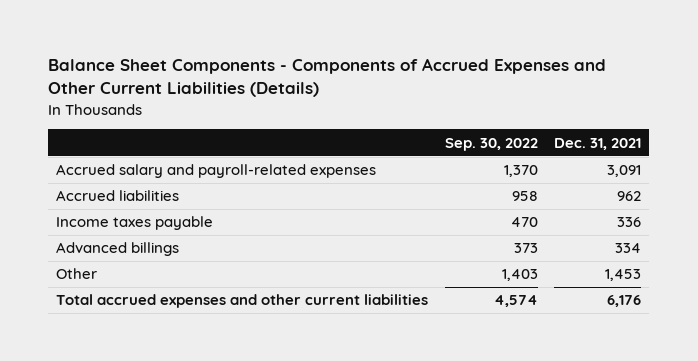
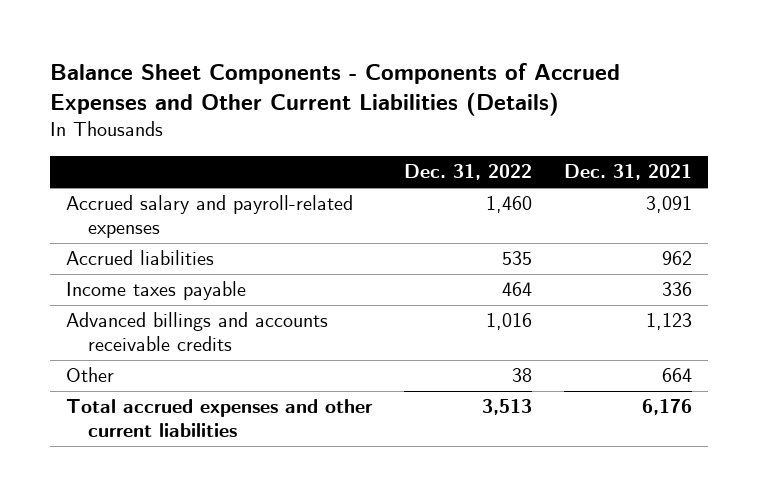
- | Sep. 30, 2022 | Dec. 31, 2021
+ | Dec. 31, 2022 | Dec. 31, 2021
- Advanced billings | 373 | 334
- Other | 1,403 | 1,453
+ Advanced billings and accounts receivable credits | 1,016 | 1,123
+ Other | 38 | 664

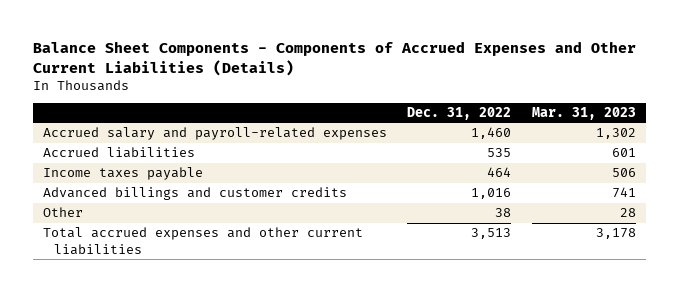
- | Dec. 31, 2022 | Dec. 31, 2021
+ | Dec. 31, 2022 | Mar. 31, 2023
- Advanced billings and accounts receivable credits | 1,016 | 1,123
+ Advanced billings and customer credits | 1,016 | 741

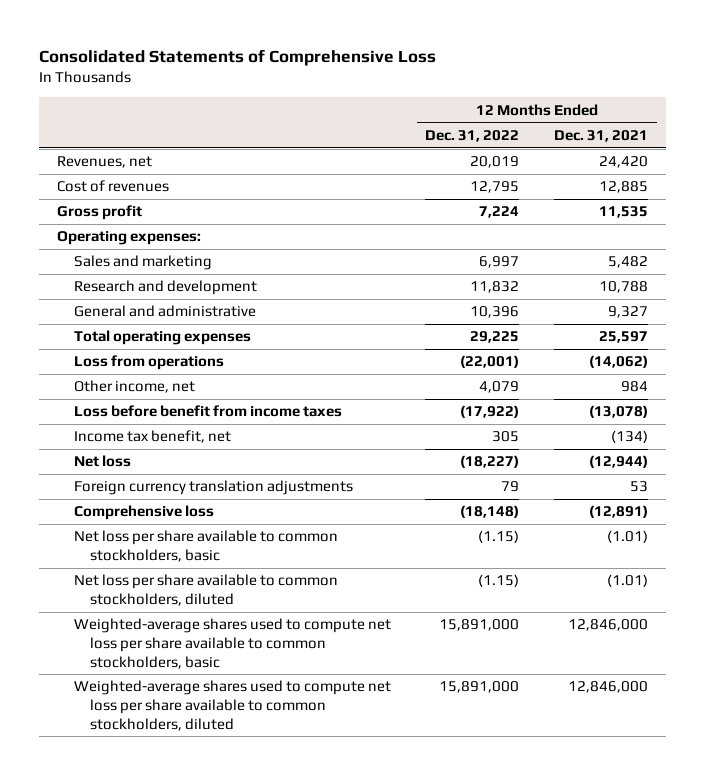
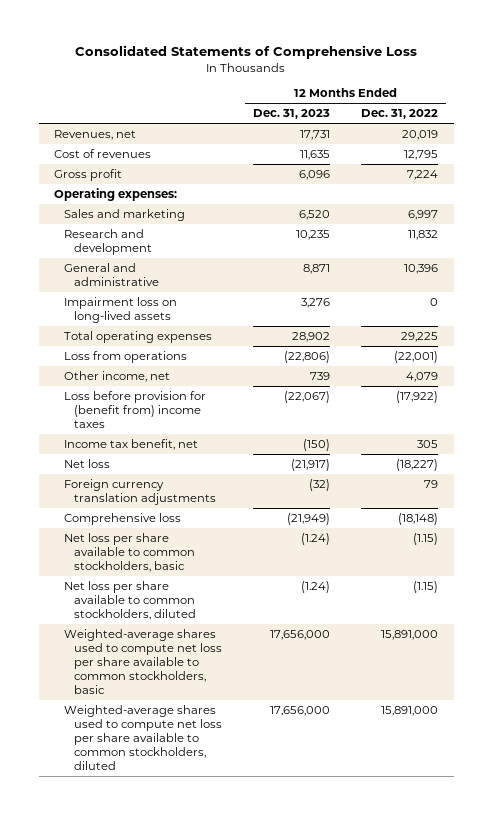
- | 12 Months Ended Dec. 31, 2022 | 12 Months Ended Dec. 31, 2021
+ | 12 Months Ended Dec. 31, 2023 | 12 Months Ended Dec. 31, 2022
+ Impairment loss on long-lived assets | 3,276 | 0
- Loss before benefit from income taxes | (17,922) | (13,078)
+ Loss before provision for (benefit from) income taxes | (22,067) | (17,922)

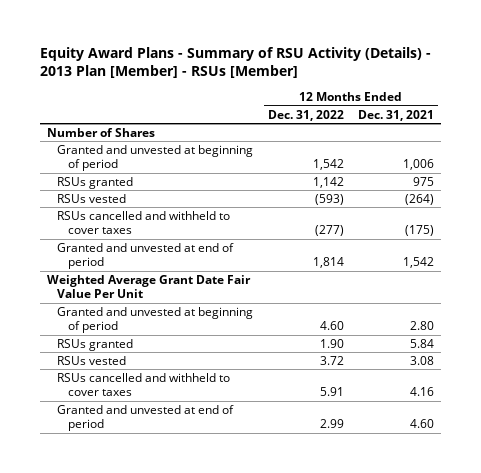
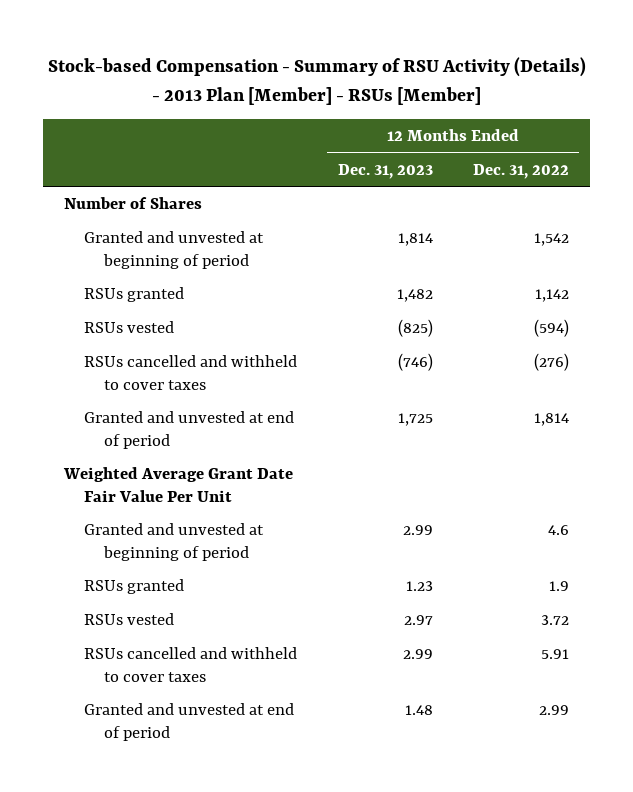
- Equity Award Plans - Summary of RSU Activity (Details) - 2013 Plan [Member] - RSUs [Member]
+ Stock-based Compensation - Summary of RSU Activity (Details) - 2013 Plan [Member] - RSUs [Member]
- | 12 Months Ended Dec. 31, 2022 | 12 Months Ended Dec. 31, 2021
+ | 12 Months Ended Dec. 31, 2023 | 12 Months Ended Dec. 31, 2022
- RSUs vested | (593) | (264)
- RSUs cancelled and withheld to cover taxes | (277) | (175)
+ RSUs vested | (825) | (594)
+ RSUs cancelled and withheld to cover taxes | (746) | (276)
- Granted and unvested at beginning of period | 4.60 | 2.80
- RSUs granted | 1.90 | 5.84
+ Granted and unvested at beginning of period | 2.99 | 4.6
+ RSUs granted | 1.23 | 1.9

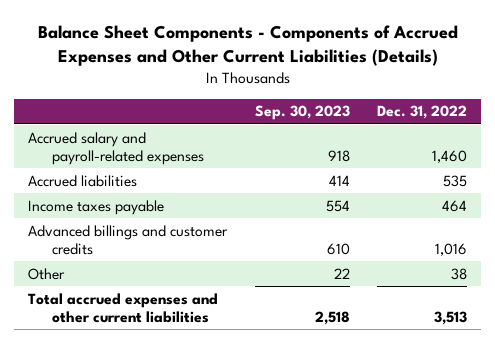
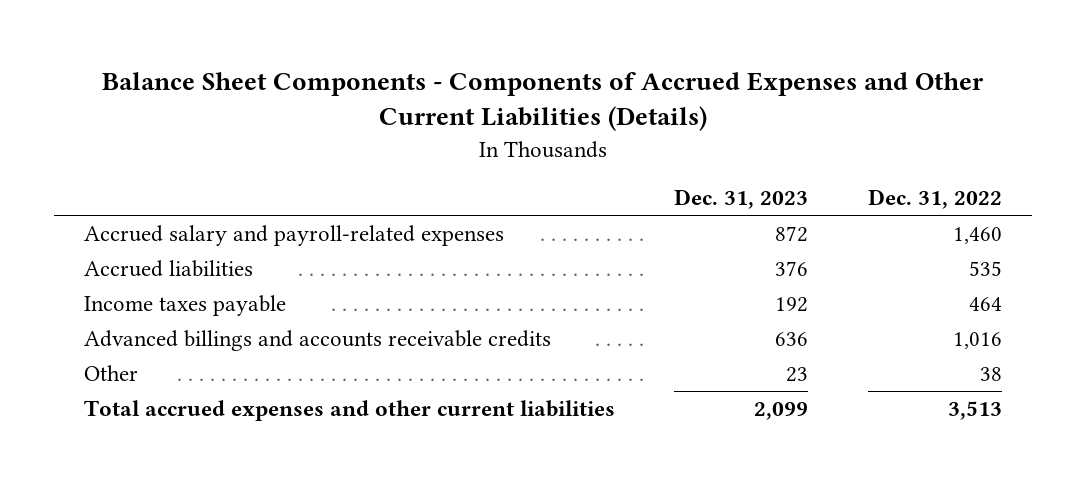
- | Sep. 30, 2023 | Dec. 31, 2022
+ | Dec. 31, 2023 | Dec. 31, 2022
- Advanced billings and customer credits | 610 | 1,016
+ Advanced billings and accounts receivable credits | 636 | 1,016

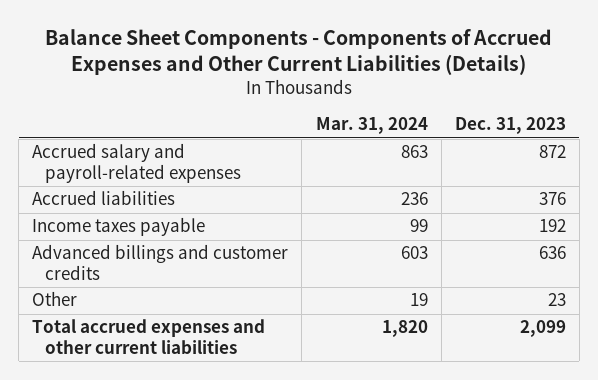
- | Dec. 31, 2023 | Dec. 31, 2022
+ | Mar. 31, 2024 | Dec. 31, 2023
- Advanced billings and accounts receivable credits | 636 | 1,016
+ Advanced billings and customer credits | 603 | 636

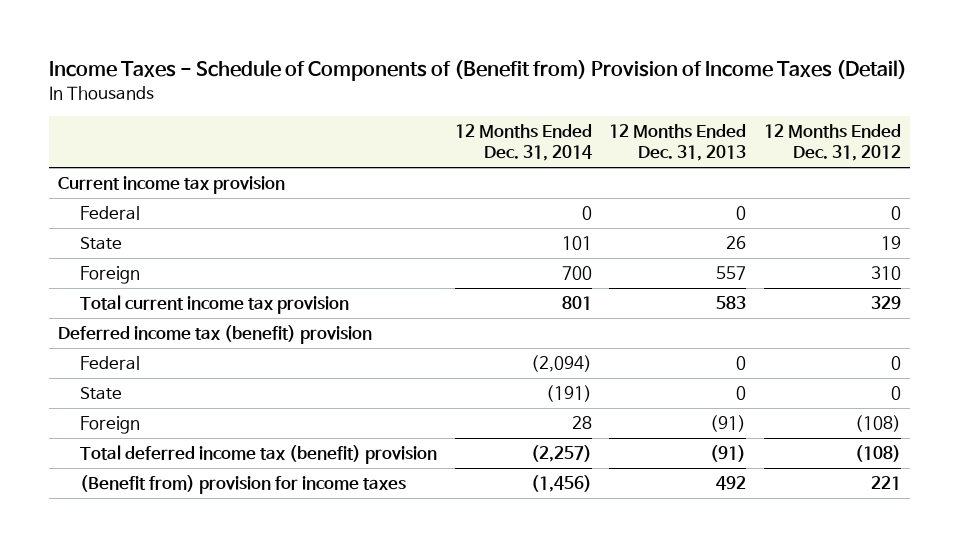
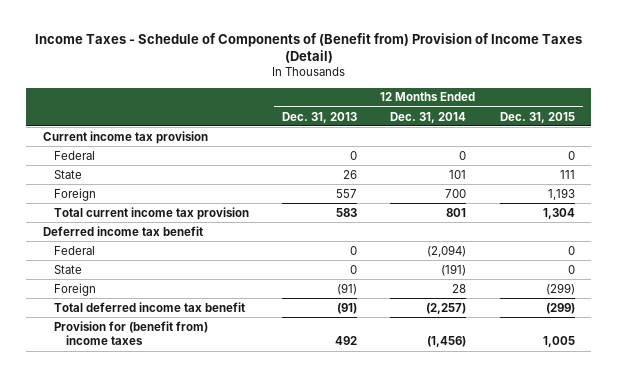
- | 12 Months Ended Dec. 31, 2014 | 12 Months Ended Dec. 31, 2013 | 12 Months Ended Dec. 31, 2012
+ | 12 Months Ended Dec. 31, 2013 | 12 Months Ended Dec. 31, 2014 | 12 Months Ended Dec. 31, 2015
- Deferred income tax (benefit) provision
+ Deferred income tax benefit
- Total deferred income tax (benefit) provision | (2,257) | (91) | (108)
- (Benefit from) provision for income taxes | (1,456) | 492 | 221
+ Total deferred income tax benefit | (91) | (2,257) | (299)
+ Provision for (benefit from) income taxes | 492 | (1,456) | 1,005

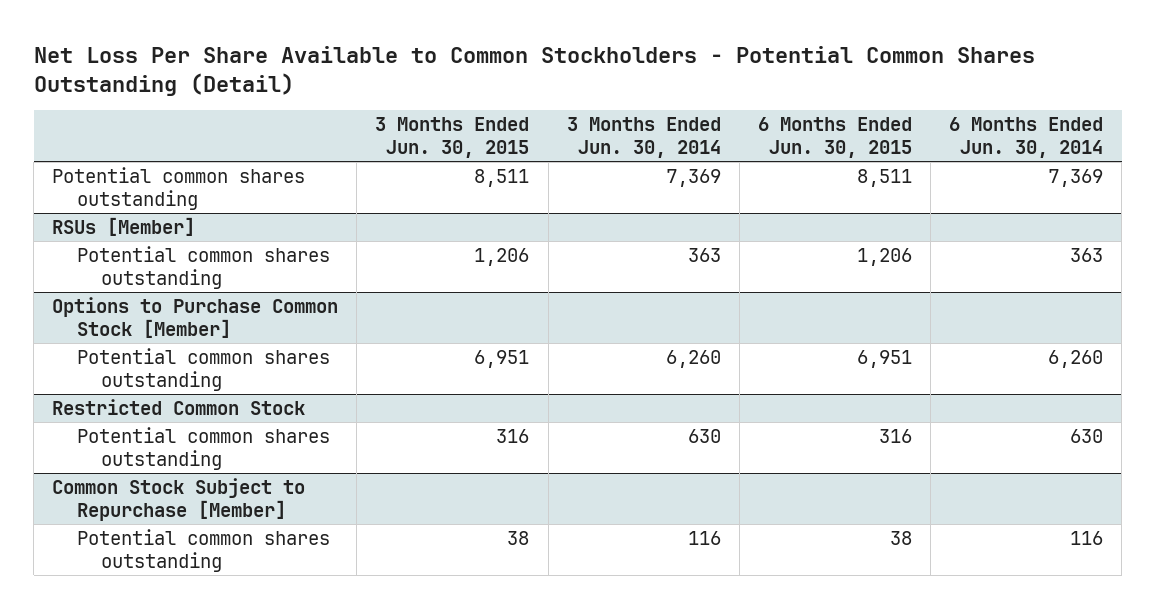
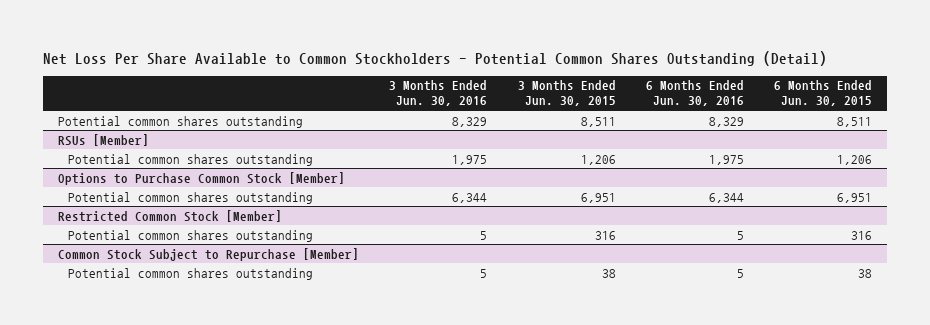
- | 3 Months Ended Jun. 30, 2015 | 3 Months Ended Jun. 30, 2014 | 6 Months Ended Jun. 30, 2015 | 6 Months Ended Jun. 30, 2014
+ | 3 Months Ended Jun. 30, 2016 | 3 Months Ended Jun. 30, 2015 | 6 Months Ended Jun. 30, 2016 | 6 Months Ended Jun. 30, 2015
- Restricted Common Stock
+ Restricted Common Stock [Member]

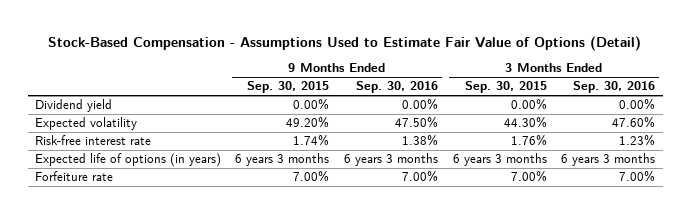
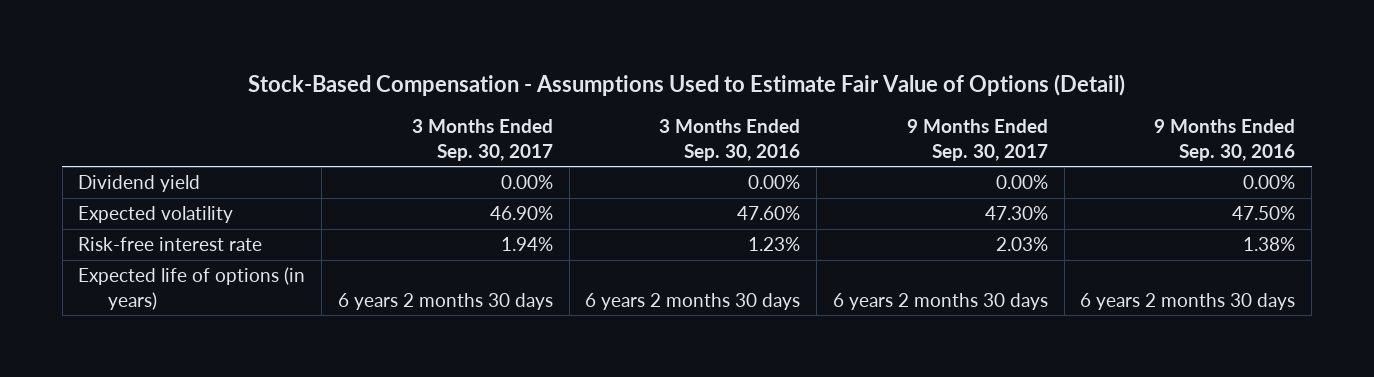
- | 9 Months Ended Sep. 30, 2015 | 9 Months Ended Sep. 30, 2016 | 3 Months Ended Sep. 30, 2015 | 3 Months Ended Sep. 30, 2016
+ | 3 Months Ended Sep. 30, 2017 | 3 Months Ended Sep. 30, 2016 | 9 Months Ended Sep. 30, 2017 | 9 Months Ended Sep. 30, 2016
- Expected life of options (in years) | 6 years 3 months | 6 years 3 months | 6 years 3 months | 6 years 3 months
- Forfeiture rate | 7.00% | 7.00% | 7.00% | 7.00%
+ Expected life of options (in years) | 6 years 2 months 30 days | 6 years 2 months 30 days | 6 years 2 months 30 days | 6 years 2 months 30 days

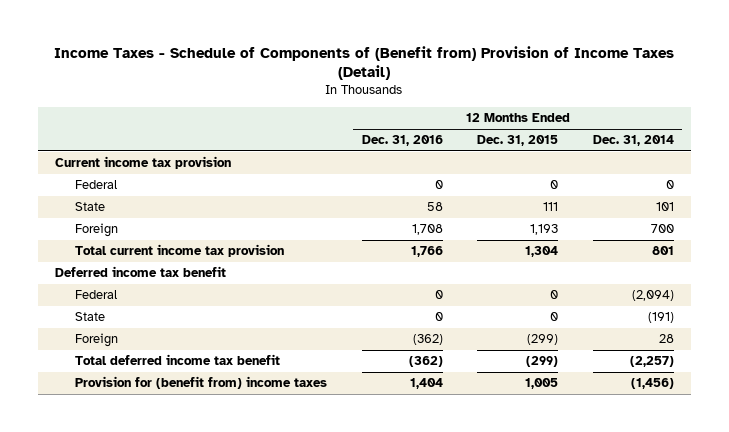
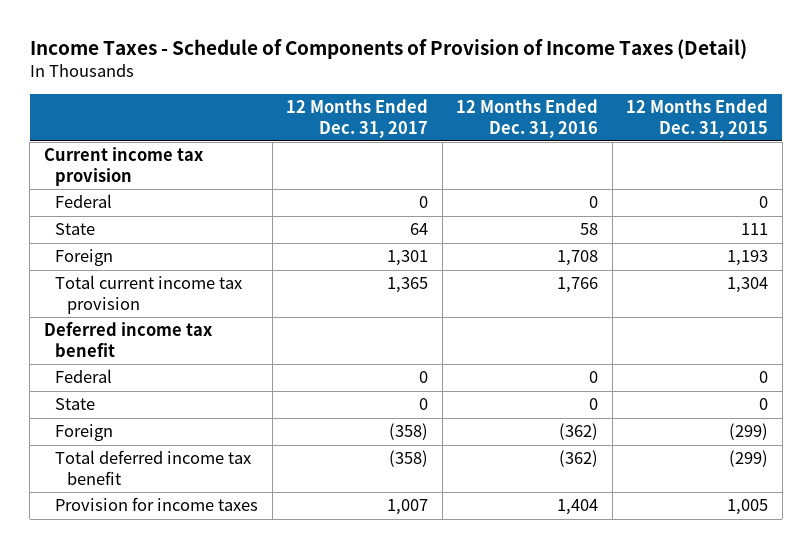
- Income Taxes - Schedule of Components of (Benefit from) Provision of Income Taxes (Detail)
+ Income Taxes - Schedule of Components of Provision of Income Taxes (Detail)
- | 12 Months Ended Dec. 31, 2016 | 12 Months Ended Dec. 31, 2015 | 12 Months Ended Dec. 31, 2014
+ | 12 Months Ended Dec. 31, 2017 | 12 Months Ended Dec. 31, 2016 | 12 Months Ended Dec. 31, 2015
- Provision for (benefit from) income taxes | 1,404 | 1,005 | (1,456)
+ Provision for income taxes | 1,007 | 1,404 | 1,005

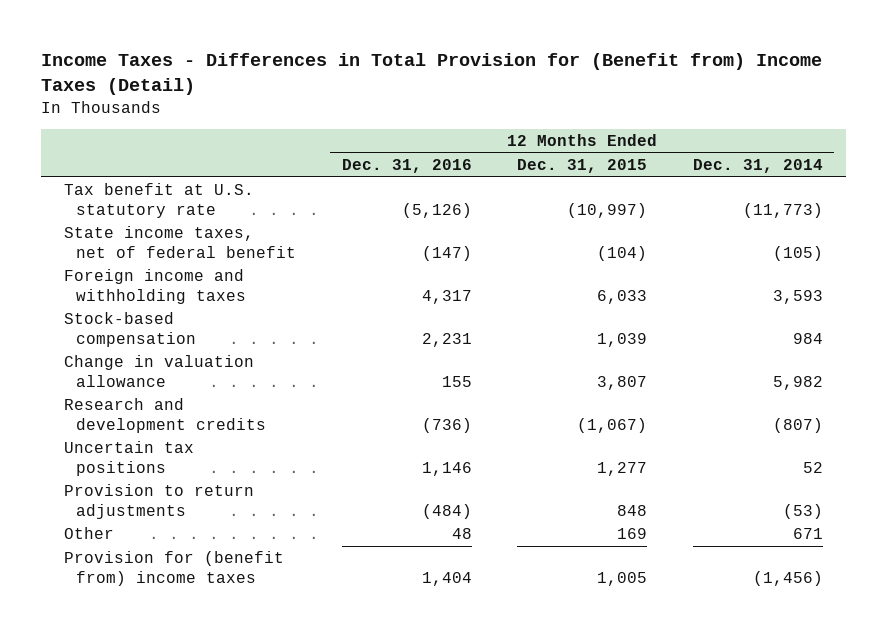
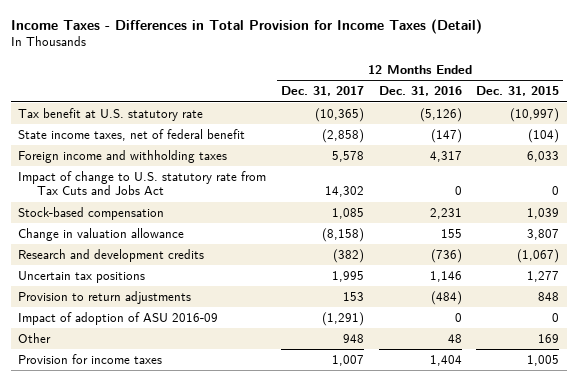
- Income Taxes - Differences in Total Provision for (Benefit from) Income Taxes (Detail)
+ Income Taxes - Differences in Total Provision for Income Taxes (Detail)
- | 12 Months Ended Dec. 31, 2016 | 12 Months Ended Dec. 31, 2015 | 12 Months Ended Dec. 31, 2014
+ | 12 Months Ended Dec. 31, 2017 | 12 Months Ended Dec. 31, 2016 | 12 Months Ended Dec. 31, 2015
+ Impact of change to U.S. statutory rate from Tax Cuts and Jobs Act | 14,302 | 0 | 0
+ Impact of adoption of ASU 2016-09 | (1,291) | 0 | 0
- Provision for (benefit from) income taxes | 1,404 | 1,005 | (1,456)
+ Provision for income taxes | 1,007 | 1,404 | 1,005

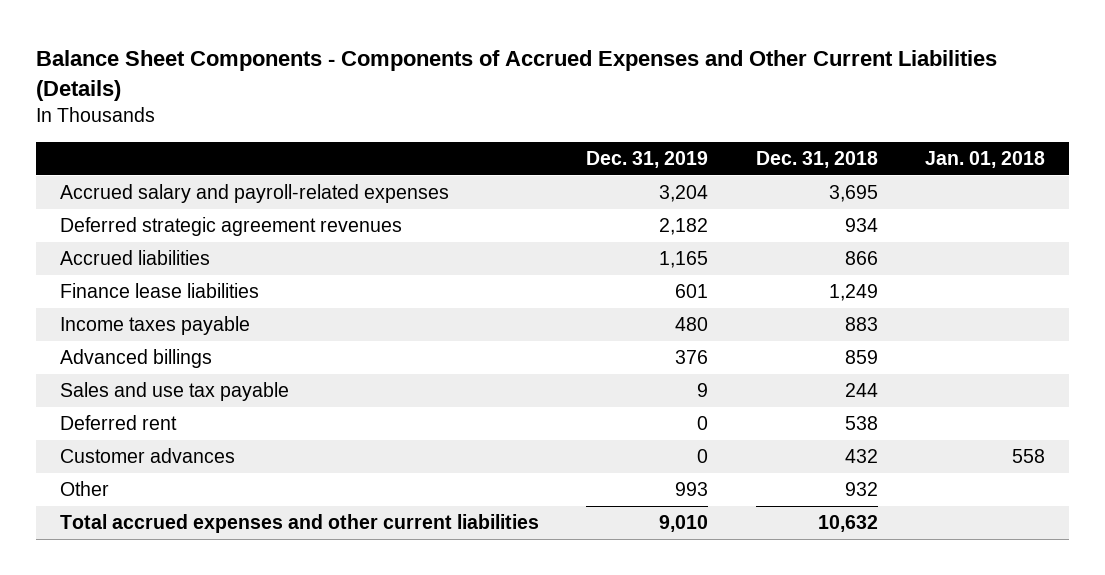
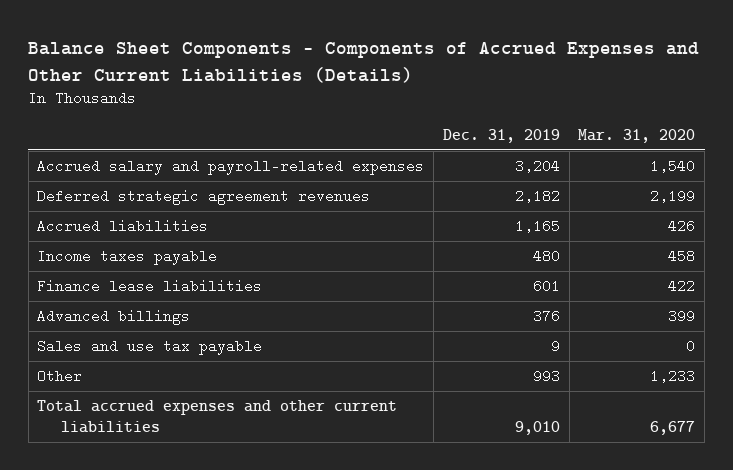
- | Dec. 31, 2019 | Dec. 31, 2018 | Jan. 01, 2018
+ | Dec. 31, 2019 | Mar. 31, 2020
moved down: Finance lease liabilities | 601 | 422
- Deferred rent | 0 | 538 |
- Customer advances | 0 | 432 | 558

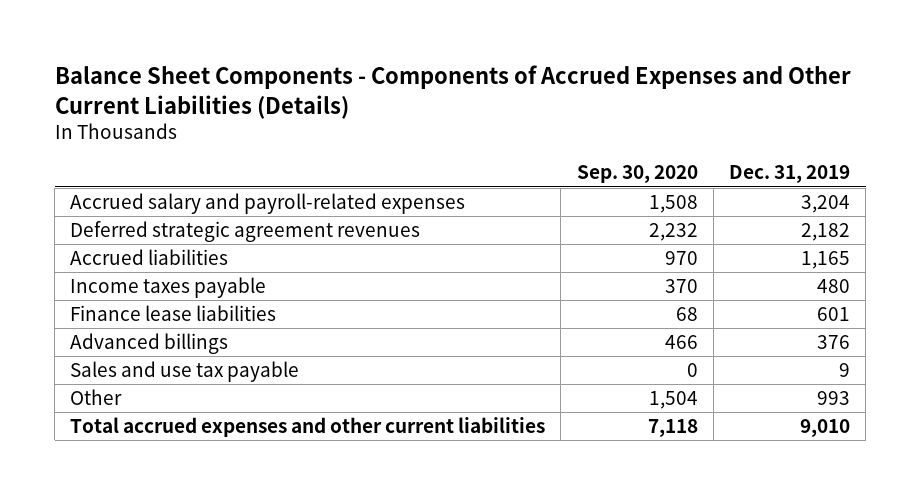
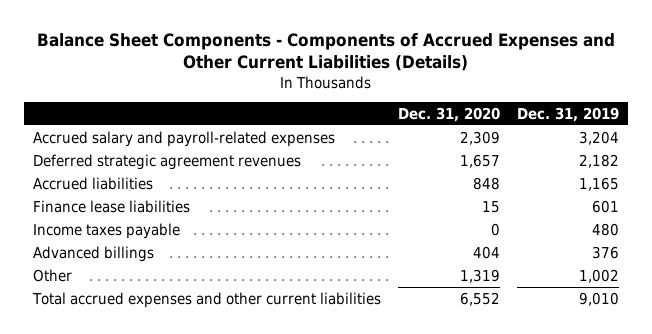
- | Sep. 30, 2020 | Dec. 31, 2019
+ | Dec. 31, 2020 | Dec. 31, 2019
moved down: Income taxes payable | 0 | 480
- Sales and use tax payable | 0 | 9
- Other | 1,504 | 993
+ Other | 1,319 | 1,002

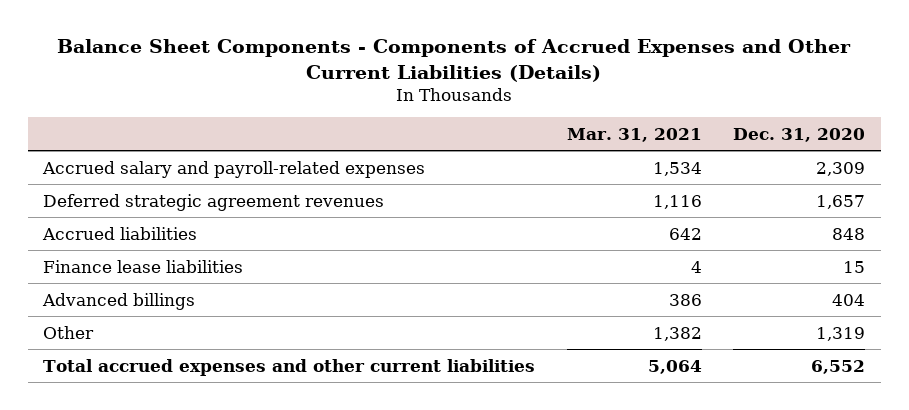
- | Dec. 31, 2020 | Dec. 31, 2019
+ | Mar. 31, 2021 | Dec. 31, 2020
- Income taxes payable | 0 | 480

